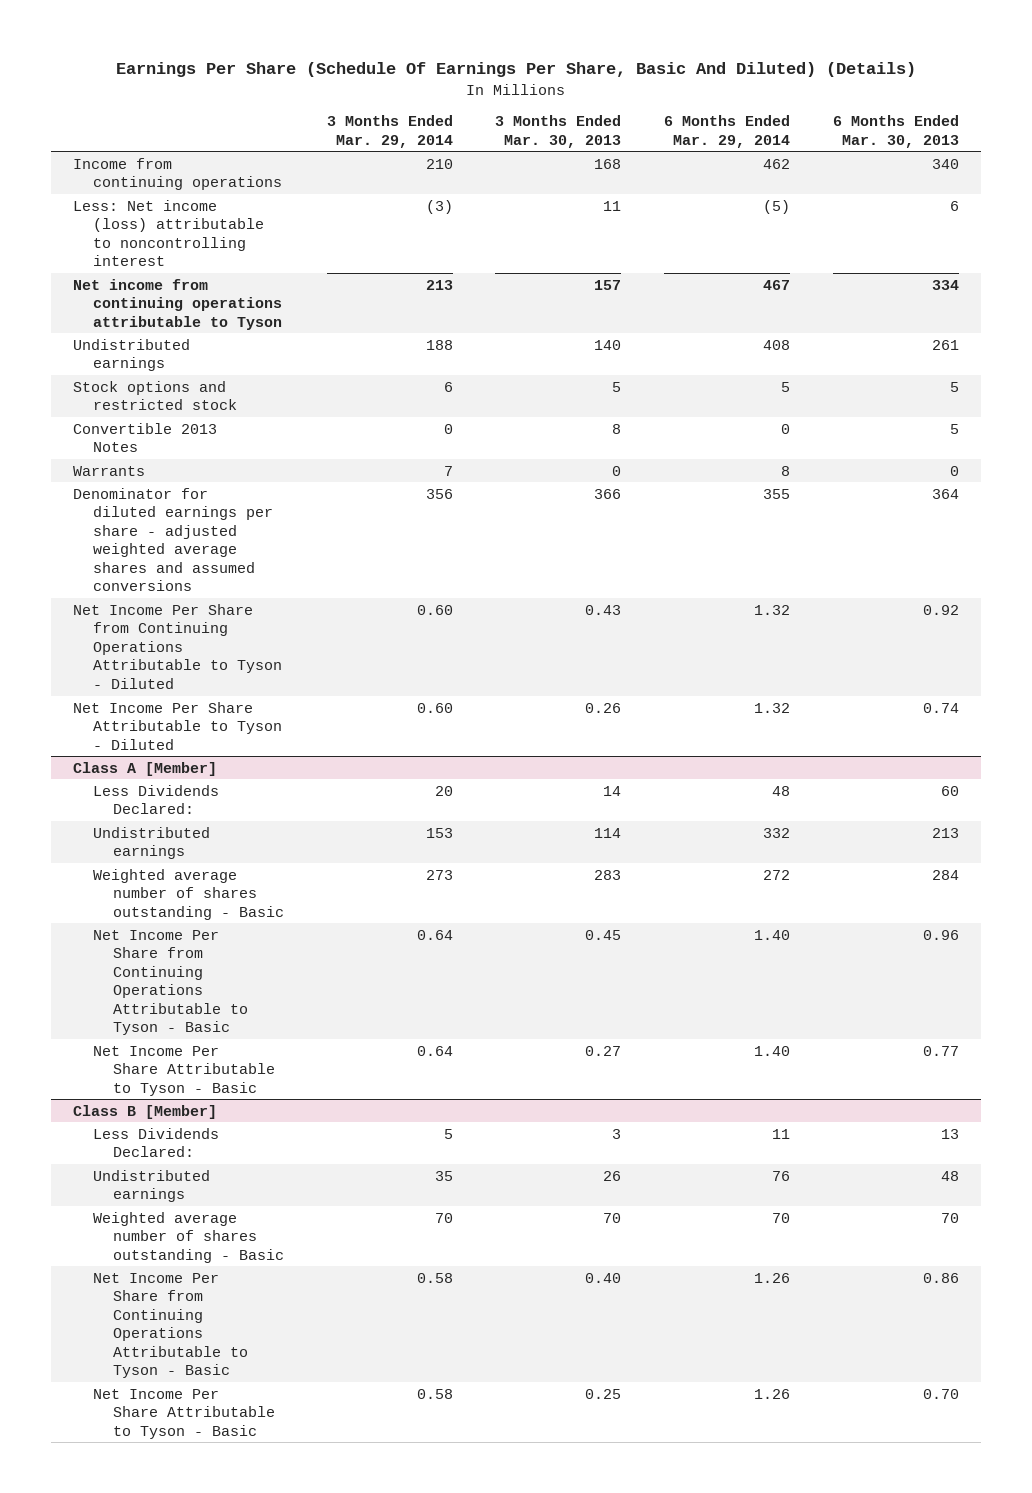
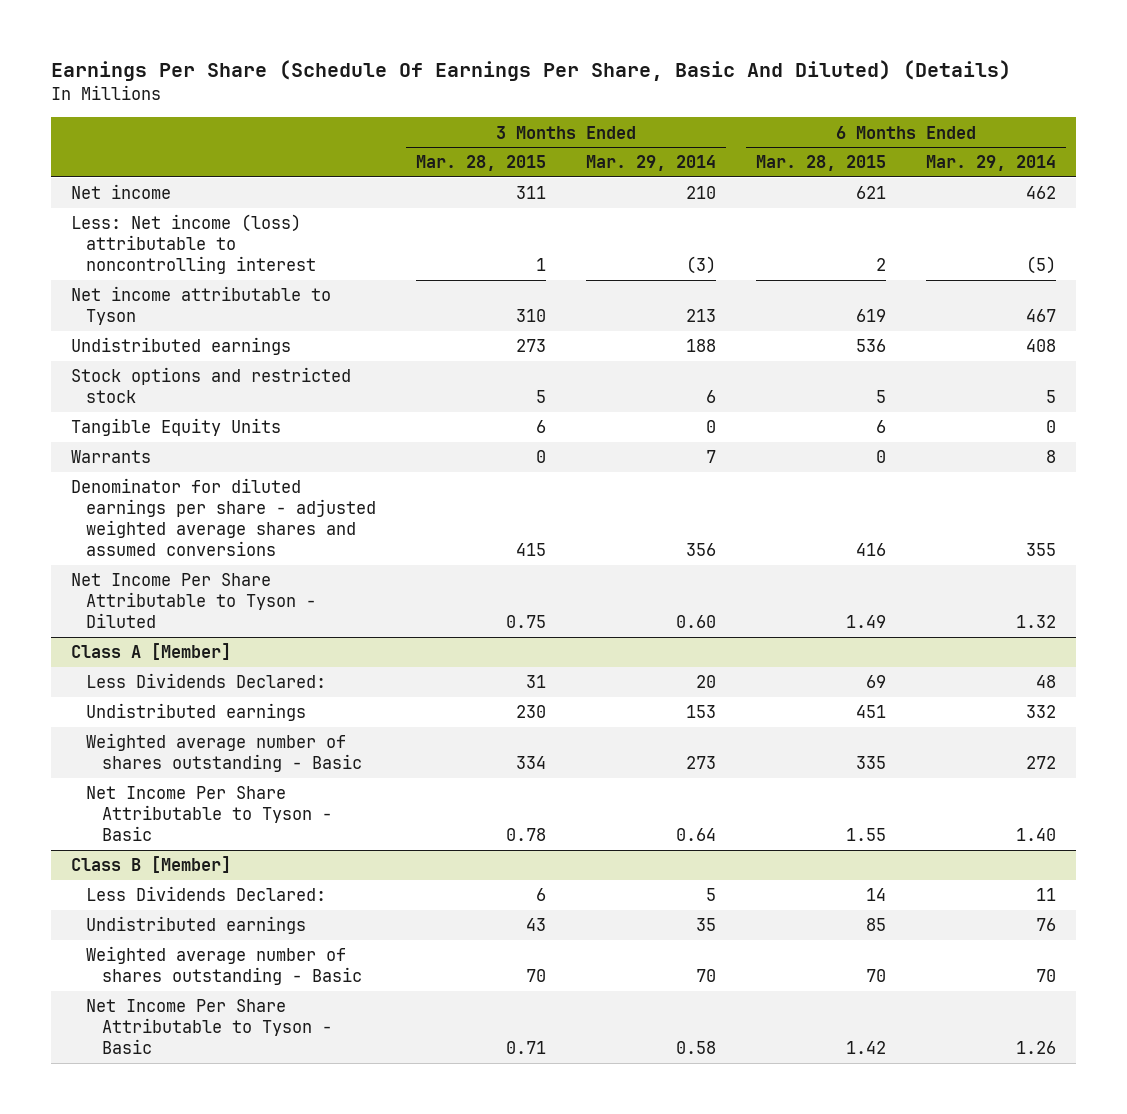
- | 3 Months Ended Mar. 29, 2014 | 3 Months Ended Mar. 30, 2013 | 6 Months Ended Mar. 29, 2014 | 6 Months Ended Mar. 30, 2013
+ | 3 Months Ended Mar. 28, 2015 | 3 Months Ended Mar. 29, 2014 | 6 Months Ended Mar. 28, 2015 | 6 Months Ended Mar. 29, 2014
- Income from continuing operations | 210 | 168 | 462 | 340
+ Net income | 311 | 210 | 621 | 462
- Net income from continuing operations attributable to Tyson | 213 | 157 | 467 | 334
+ Net income attributable to Tyson | 310 | 213 | 619 | 467
- Convertible 2013 Notes | 0 | 8 | 0 | 5
+ Tangible Equity Units | 6 | 0 | 6 | 0
- Net Income Per Share from Continuing Operations Attributable to Tyson - Diluted | 0.60 | 0.43 | 1.32 | 0.92
@ Class A [Member]
- Net Income Per Share from Continuing Operations Attributable to Tyson - Basic | 0.64 | 0.45 | 1.40 | 0.96
@ Class B [Member]
- Net Income Per Share from Continuing Operations Attributable to Tyson - Basic | 0.58 | 0.40 | 1.26 | 0.86

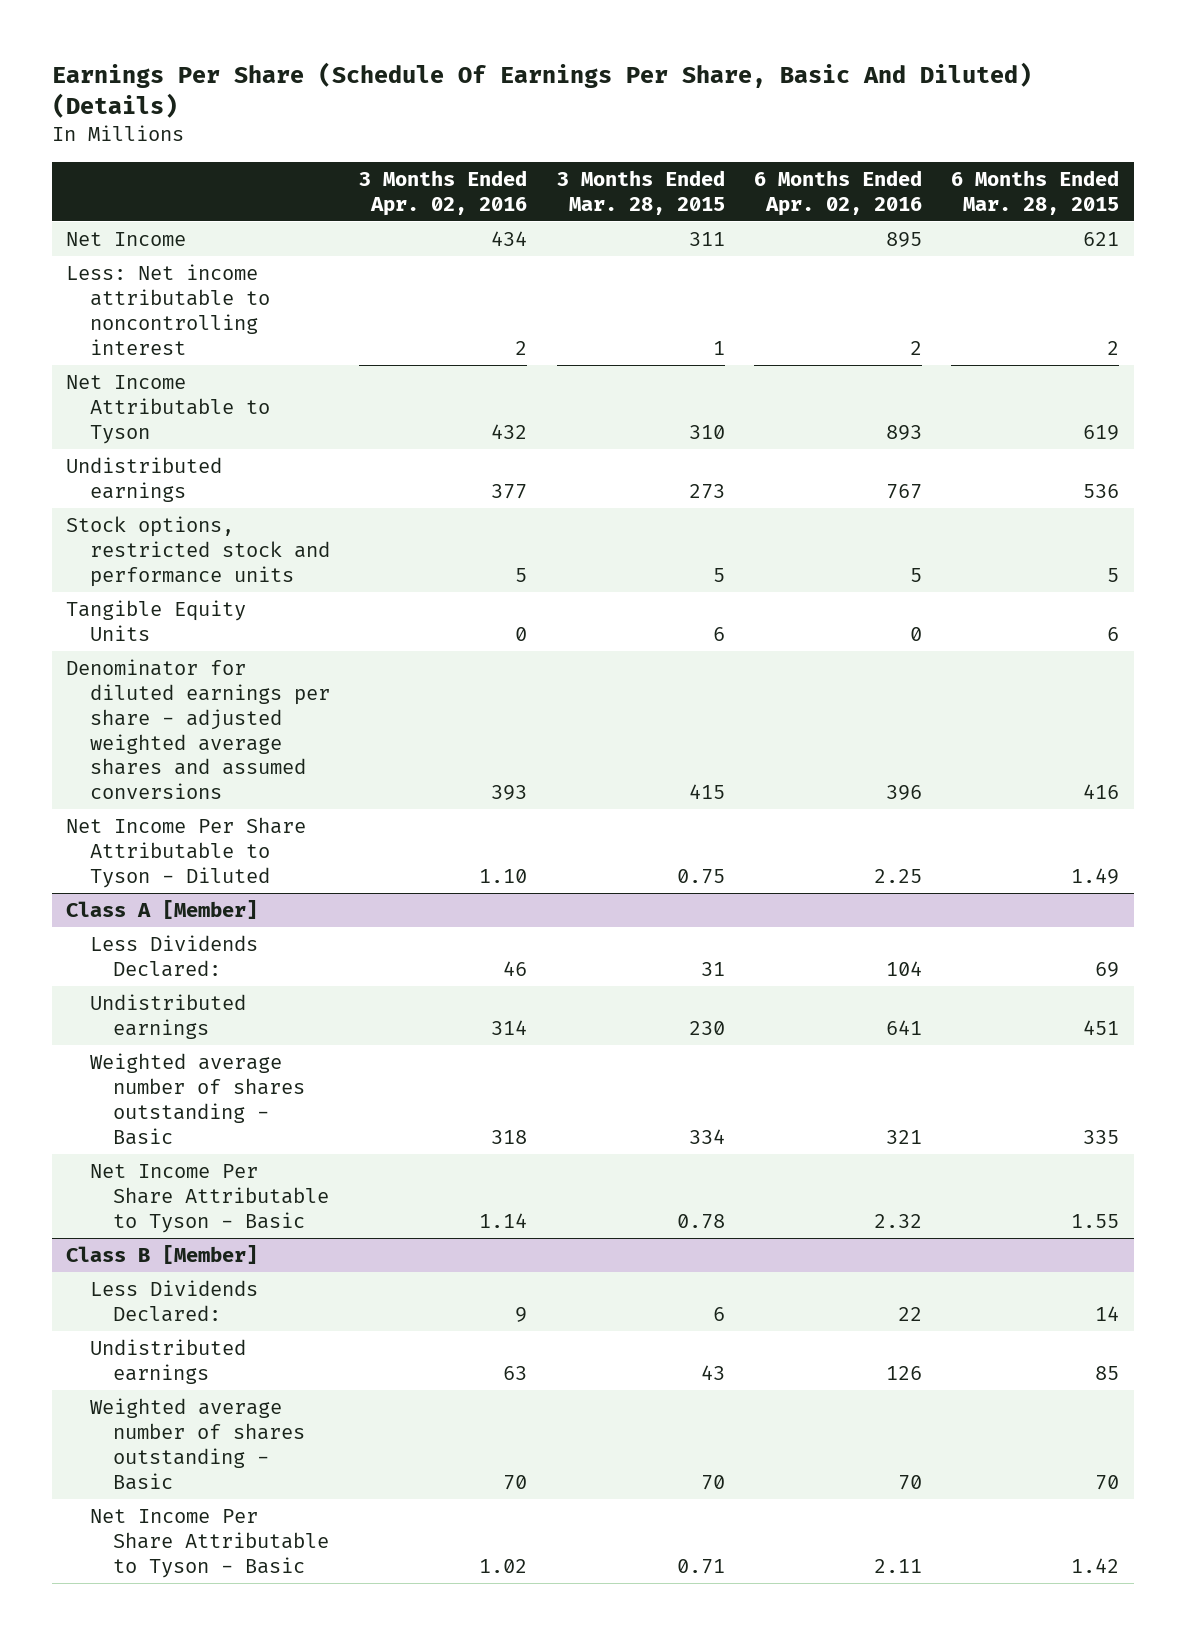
- | 3 Months Ended Mar. 28, 2015 | 3 Months Ended Mar. 29, 2014 | 6 Months Ended Mar. 28, 2015 | 6 Months Ended Mar. 29, 2014
+ | 3 Months Ended Apr. 02, 2016 | 3 Months Ended Mar. 28, 2015 | 6 Months Ended Apr. 02, 2016 | 6 Months Ended Mar. 28, 2015
- Net income | 311 | 210 | 621 | 462
- Less: Net income (loss) attributable to noncontrolling interest | 1 | (3) | 2 | (5)
- Net income attributable to Tyson | 310 | 213 | 619 | 467
+ Net Income | 434 | 311 | 895 | 621
+ Less: Net income attributable to noncontrolling interest | 2 | 1 | 2 | 2
+ Net Income Attributable to Tyson | 432 | 310 | 893 | 619
- Stock options and restricted stock | 5 | 6 | 5 | 5
+ Stock options, restricted stock and performance units | 5 | 5 | 5 | 5
- Warrants | 0 | 7 | 0 | 8

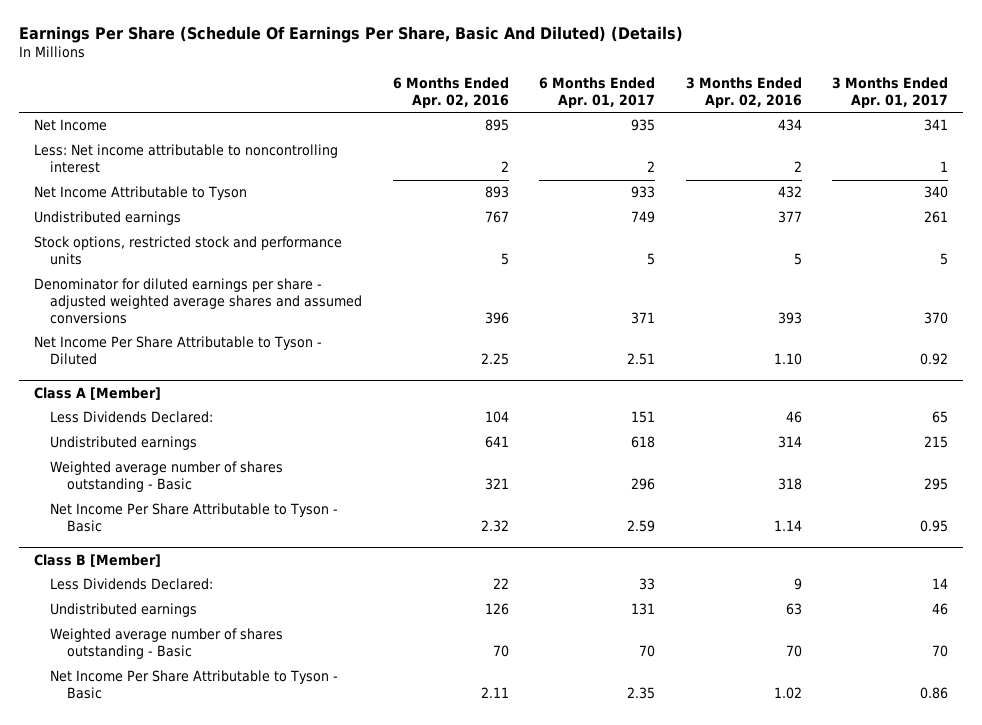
- | 3 Months Ended Apr. 02, 2016 | 3 Months Ended Mar. 28, 2015 | 6 Months Ended Apr. 02, 2016 | 6 Months Ended Mar. 28, 2015
+ | 6 Months Ended Apr. 02, 2016 | 6 Months Ended Apr. 01, 2017 | 3 Months Ended Apr. 02, 2016 | 3 Months Ended Apr. 01, 2017
- Tangible Equity Units | 0 | 6 | 0 | 6

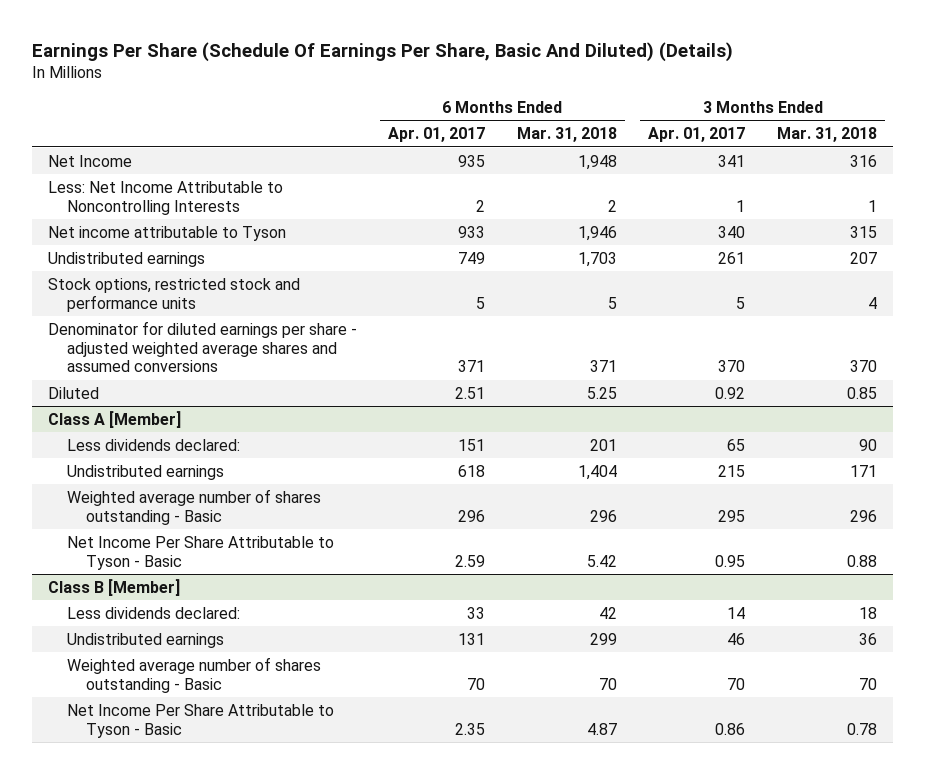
- | 6 Months Ended Apr. 02, 2016 | 6 Months Ended Apr. 01, 2017 | 3 Months Ended Apr. 02, 2016 | 3 Months Ended Apr. 01, 2017
+ | 6 Months Ended Apr. 01, 2017 | 6 Months Ended Mar. 31, 2018 | 3 Months Ended Apr. 01, 2017 | 3 Months Ended Mar. 31, 2018
- Less: Net income attributable to noncontrolling interest | 2 | 2 | 2 | 1
- Net Income Attributable to Tyson | 893 | 933 | 432 | 340
+ Less: Net Income Attributable to Noncontrolling Interests | 2 | 2 | 1 | 1
+ Net income attributable to Tyson | 933 | 1,946 | 340 | 315
- Net Income Per Share Attributable to Tyson - Diluted | 2.25 | 2.51 | 1.10 | 0.92
+ Diluted | 2.51 | 5.25 | 0.92 | 0.85
@ Class A [Member]
- Less Dividends Declared: | 104 | 151 | 46 | 65
+ Less dividends declared: | 151 | 201 | 65 | 90
@ Class B [Member]
- Less Dividends Declared: | 22 | 33 | 9 | 14
+ Less dividends declared: | 33 | 42 | 14 | 18

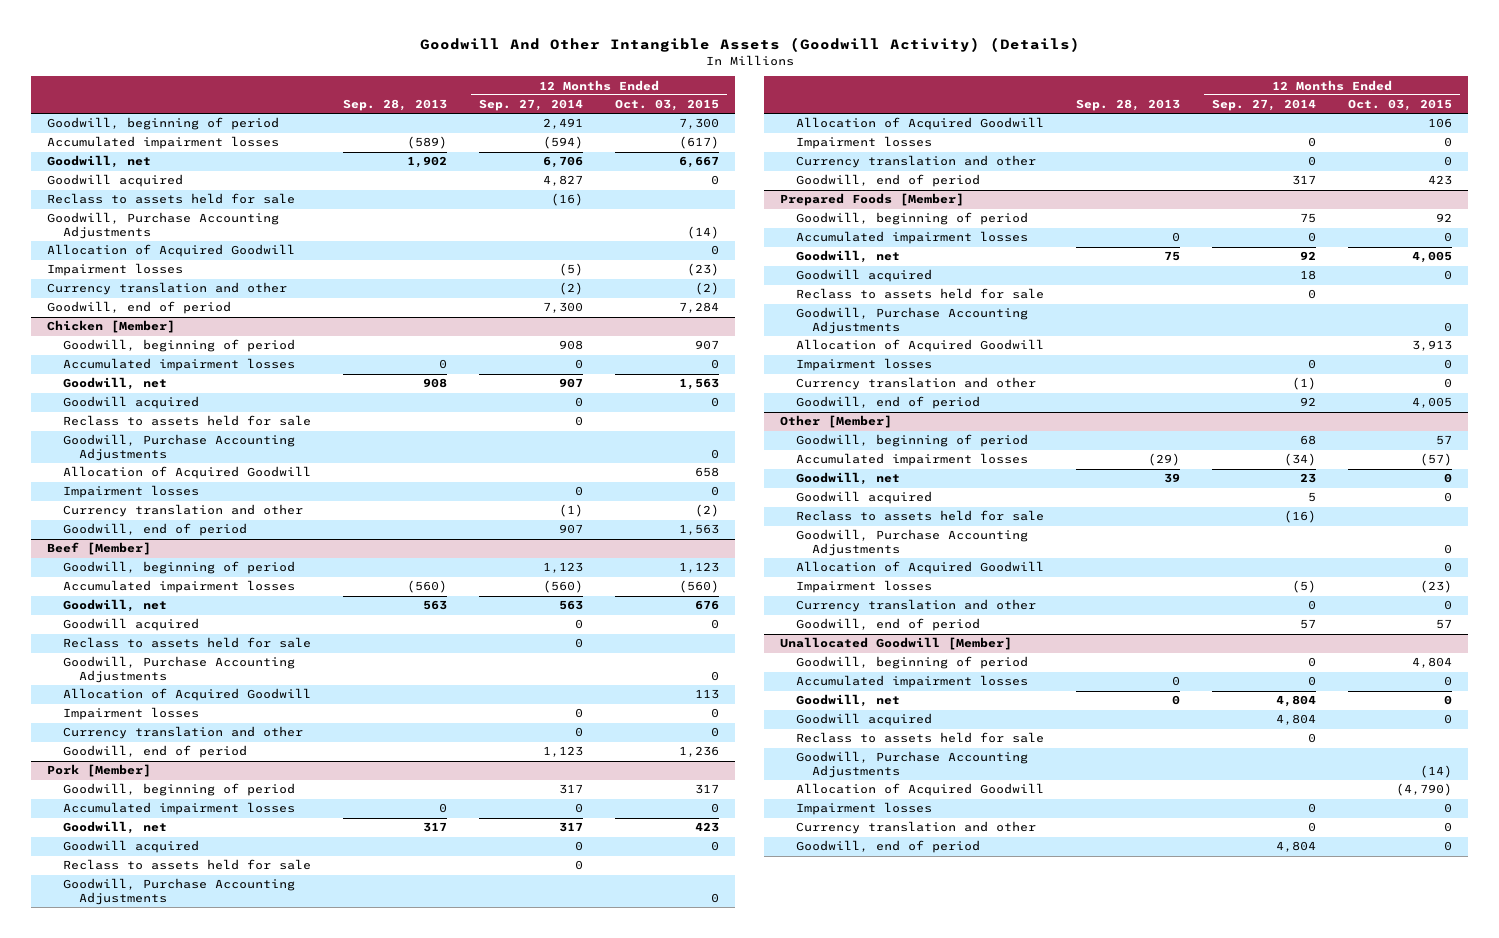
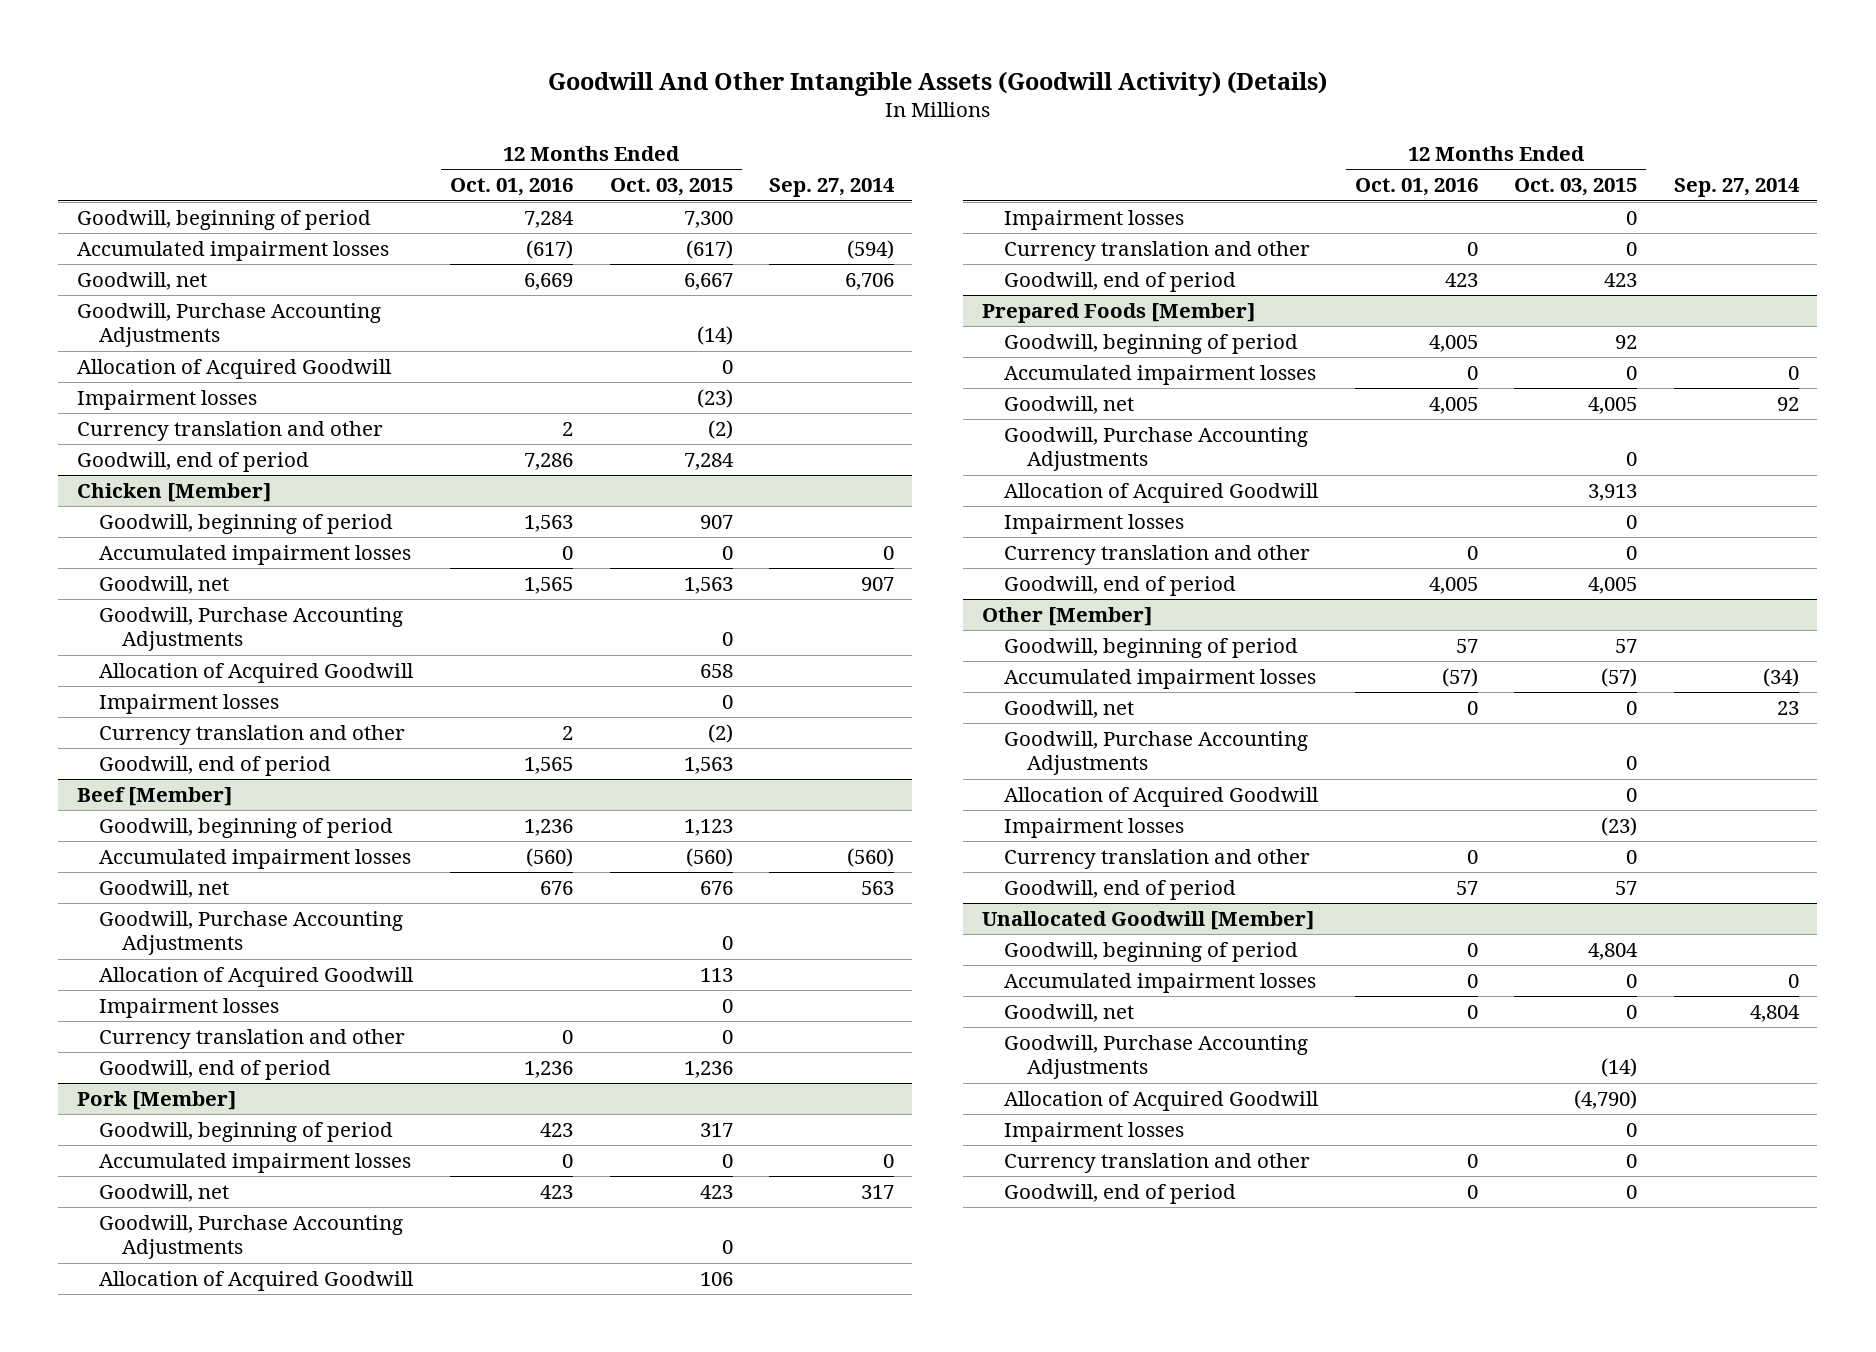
- | Sep. 28, 2013 | 12 Months Ended Sep. 27, 2014 | 12 Months Ended Oct. 03, 2015
+ | 12 Months Ended Oct. 01, 2016 | 12 Months Ended Oct. 03, 2015 | Sep. 27, 2014
- Goodwill acquired | | 4,827 | 0
- Reclass to assets held for sale | | (16) |
@ Chicken [Member]
- Goodwill acquired | | 0 | 0
- Reclass to assets held for sale | | 0 |
@ Beef [Member]
- Goodwill acquired | | 0 | 0
- Reclass to assets held for sale | | 0 |
@ Pork [Member]
- Goodwill acquired | | 0 | 0
- Reclass to assets held for sale | | 0 |
@ Prepared Foods [Member]
- Goodwill acquired | | 18 | 0
- Reclass to assets held for sale | | 0 |
@ Other [Member]
- Goodwill acquired | | 5 | 0
- Reclass to assets held for sale | | (16) |
@ Unallocated Goodwill [Member]
- Goodwill acquired | | 4,804 | 0
- Reclass to assets held for sale | | 0 |

